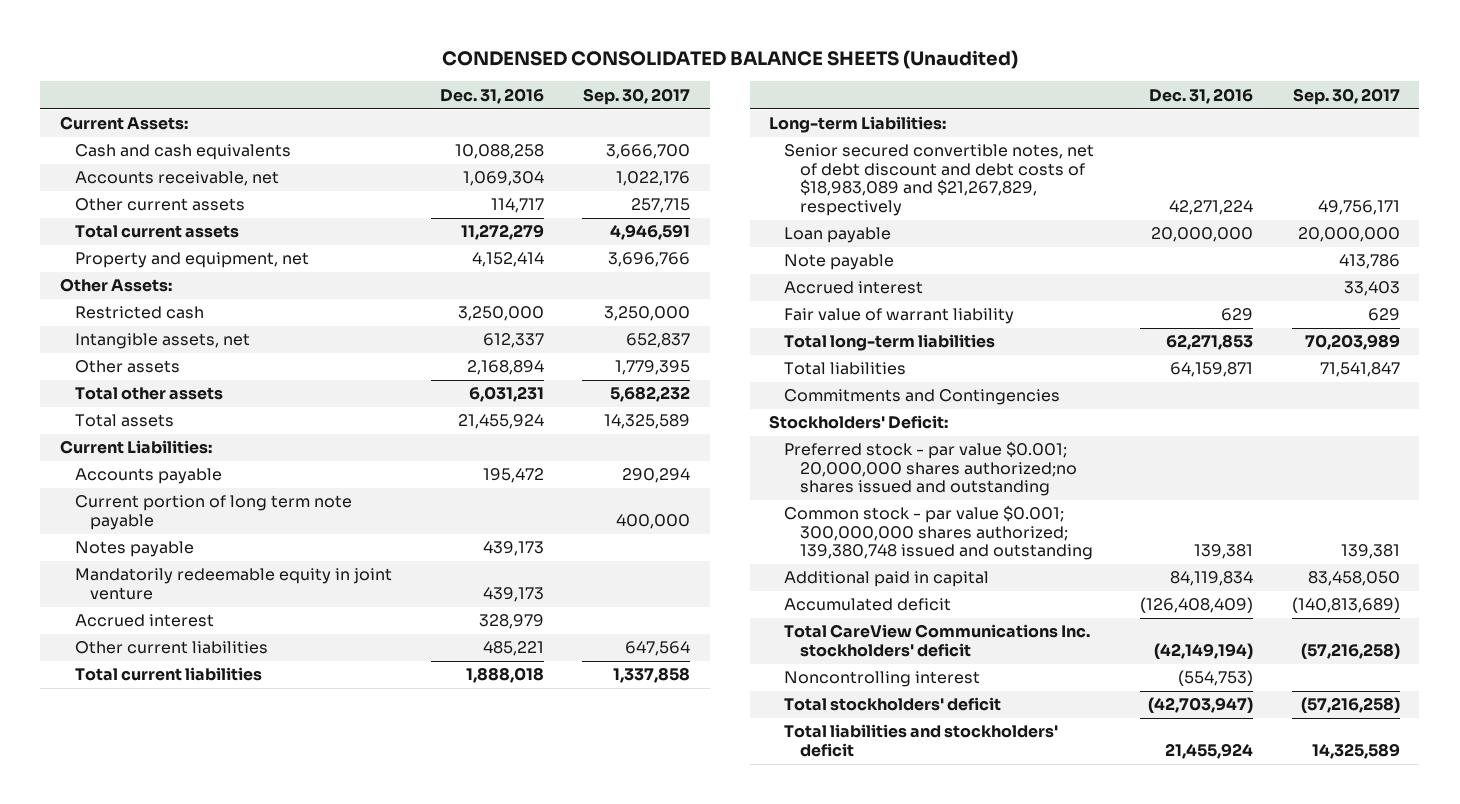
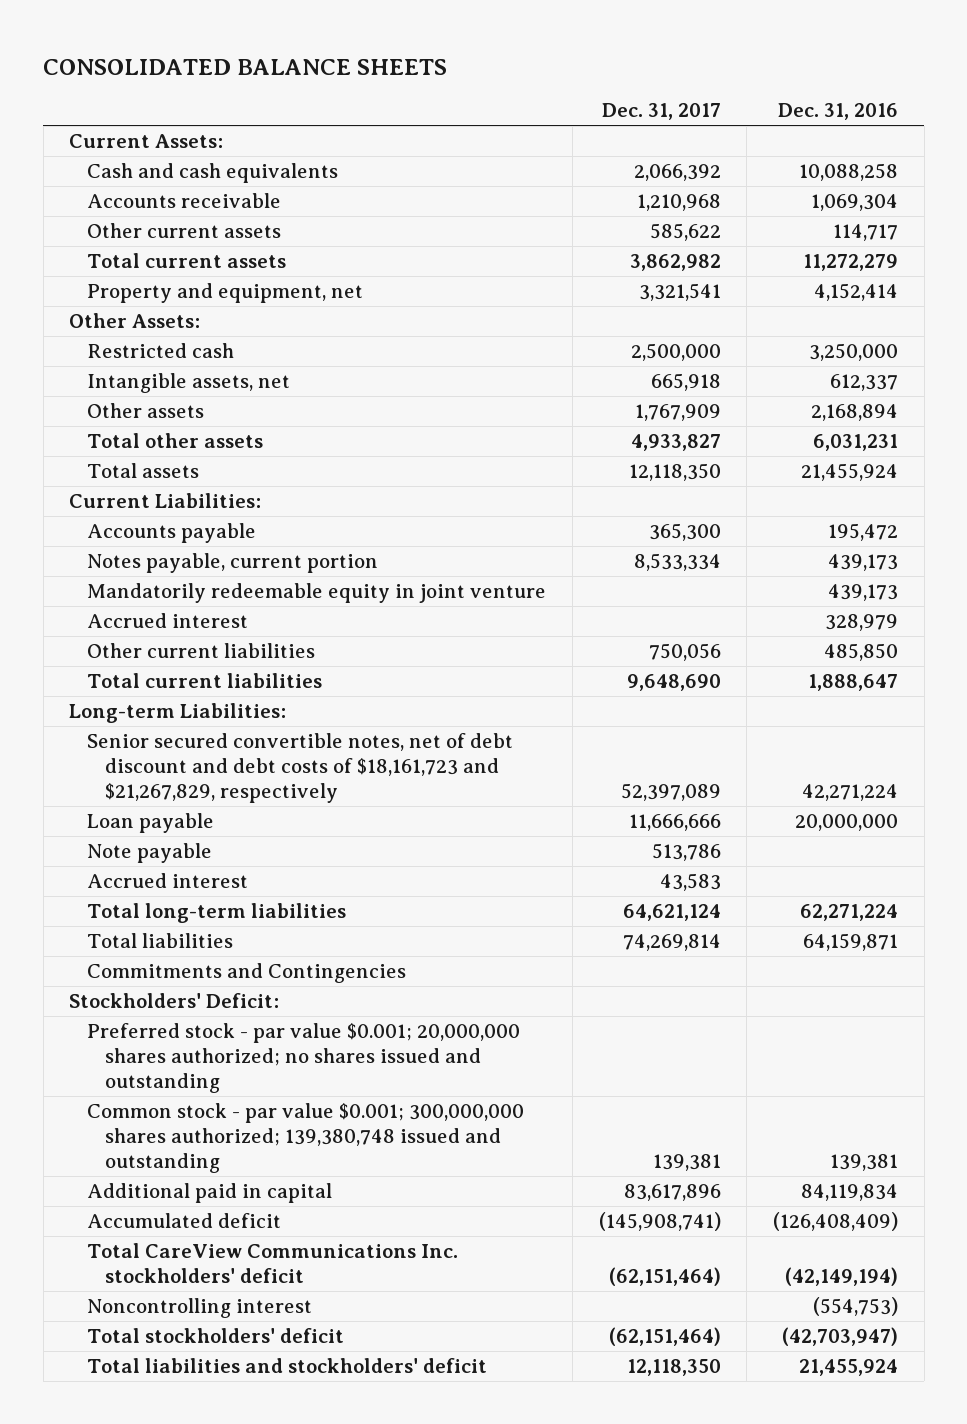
- CONDENSED CONSOLIDATED BALANCE SHEETS (Unaudited)
+ CONSOLIDATED BALANCE SHEETS
- | Dec. 31, 2016 | Sep. 30, 2017
+ | Dec. 31, 2017 | Dec. 31, 2016
- Accounts receivable, net | 1,069,304 | 1,022,176
+ Accounts receivable | 1,210,968 | 1,069,304
- Current portion of long term note payable | | 400,000
- Notes payable | 439,173 |
+ Notes payable, current portion | 8,533,334 | 439,173
- Other current liabilities | 485,221 | 647,564
- Total current liabilities | 1,888,018 | 1,337,858
+ Other current liabilities | 750,056 | 485,850
+ Total current liabilities | 9,648,690 | 1,888,647
- Senior secured convertible notes, net of debt discount and debt costs of $18,983,089 and $21,267,829, respectively | 42,271,224 | 49,756,171
+ Senior secured convertible notes, net of debt discount and debt costs of $18,161,723 and $21,267,829, respectively | 52,397,089 | 42,271,224
- Fair value of warrant liability | 629 | 629
- Total long-term liabilities | 62,271,853 | 70,203,989
+ Total long-term liabilities | 64,621,124 | 62,271,224
- Preferred stock - par value $0.001; 20,000,000 shares authorized;no shares issued and outstanding
+ Preferred stock - par value $0.001; 20,000,000 shares authorized; no shares issued and outstanding

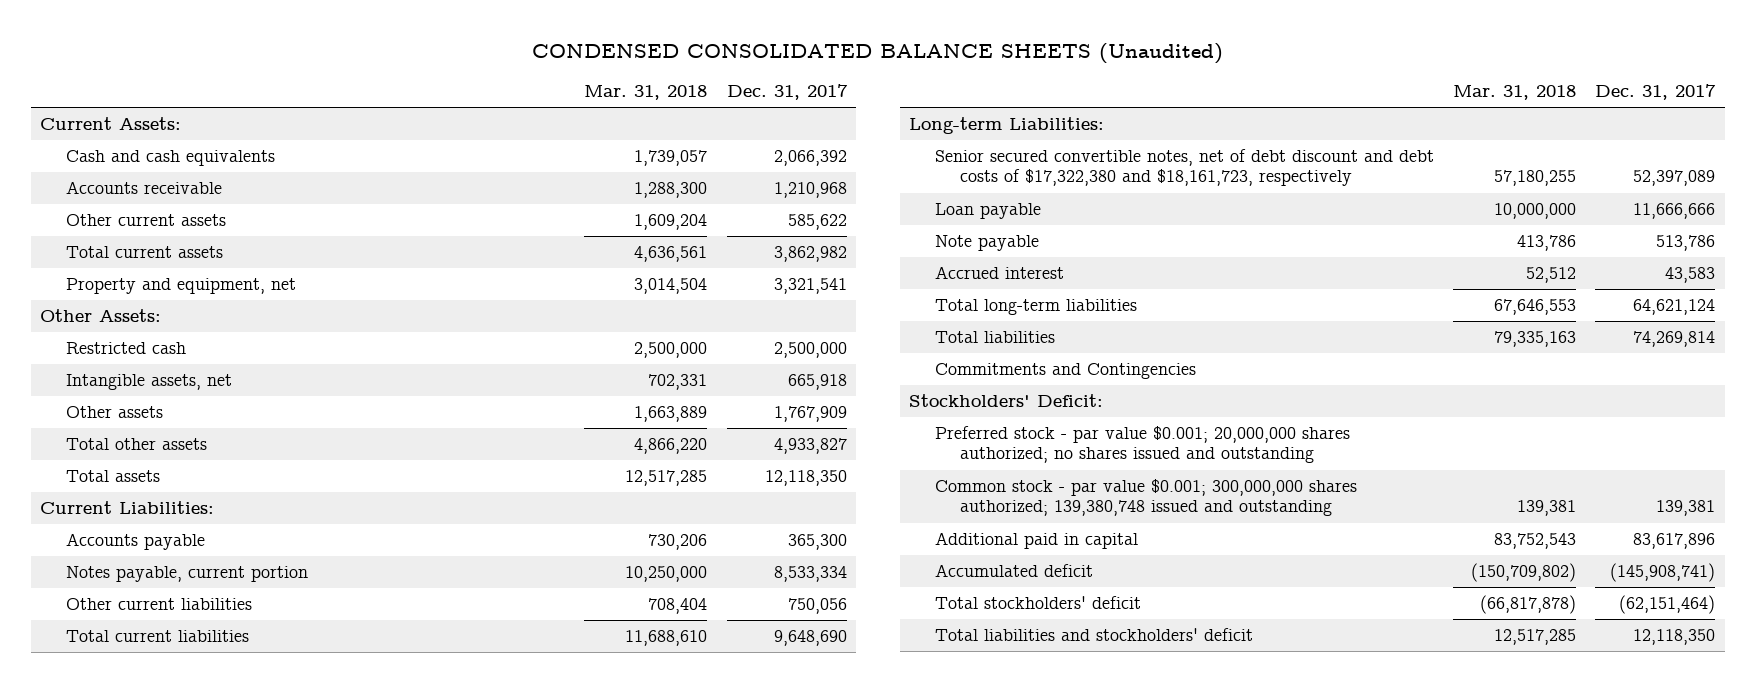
- CONSOLIDATED BALANCE SHEETS
+ CONDENSED CONSOLIDATED BALANCE SHEETS (Unaudited)
- | Dec. 31, 2017 | Dec. 31, 2016
+ | Mar. 31, 2018 | Dec. 31, 2017
- Mandatorily redeemable equity in joint venture | | 439,173
- Accrued interest | | 328,979
- Senior secured convertible notes, net of debt discount and debt costs of $18,161,723 and $21,267,829, respectively | 52,397,089 | 42,271,224
+ Senior secured convertible notes, net of debt discount and debt costs of $17,322,380 and $18,161,723, respectively | 57,180,255 | 52,397,089
- Total CareView Communications Inc. stockholders' deficit | (62,151,464) | (42,149,194)
- Noncontrolling interest | | (554,753)

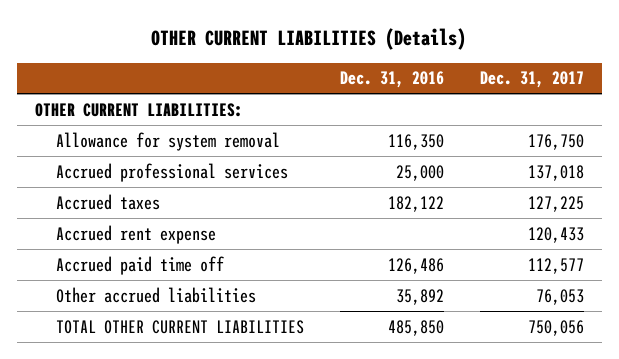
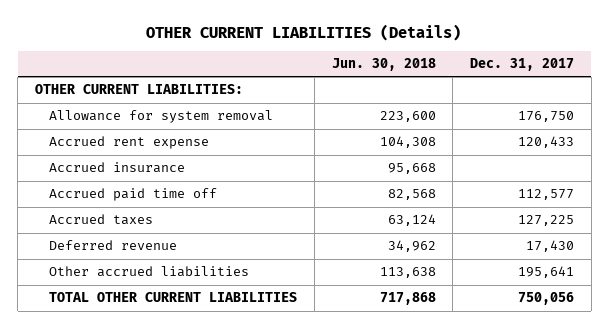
- | Dec. 31, 2016 | Dec. 31, 2017
+ | Jun. 30, 2018 | Dec. 31, 2017
- Accrued professional services | 25,000 | 137,018
+ Accrued insurance | 95,668 |
- Other accrued liabilities | 35,892 | 76,053
moved down: Accrued taxes | 63,124 | 127,225
+ Deferred revenue | 34,962 | 17,430
+ Other accrued liabilities | 113,638 | 195,641

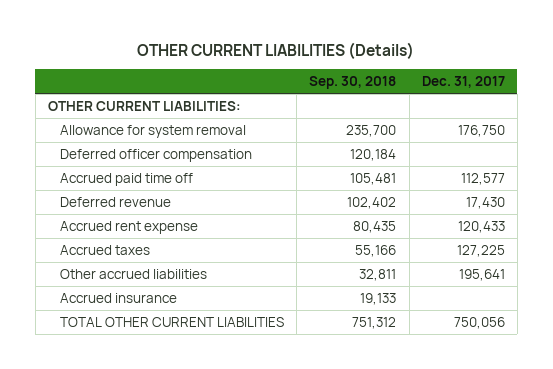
- | Jun. 30, 2018 | Dec. 31, 2017
+ | Sep. 30, 2018 | Dec. 31, 2017
+ Deferred officer compensation | 120,184 |
moved down: Accrued rent expense | 80,435 | 120,433
moved down: Accrued taxes | 55,166 | 127,225
moved down: Accrued insurance | 19,133 |

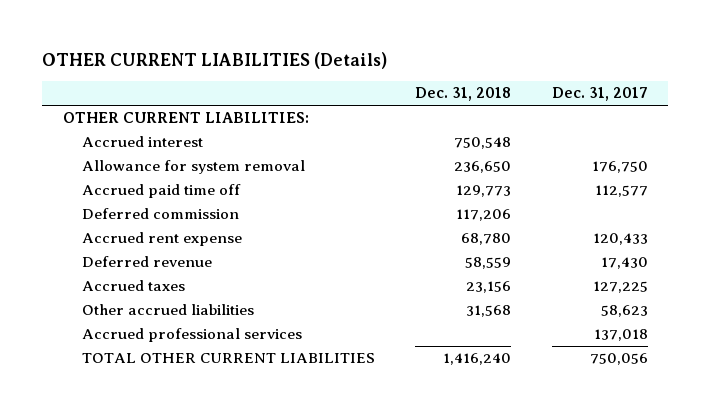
- | Sep. 30, 2018 | Dec. 31, 2017
+ | Dec. 31, 2018 | Dec. 31, 2017
+ Accrued interest | 750,548 |
- Deferred officer compensation | 120,184 |
+ Deferred commission | 117,206 |
moved down: Deferred revenue | 58,559 | 17,430
- Other accrued liabilities | 32,811 | 195,641
- Accrued insurance | 19,133 |
+ Other accrued liabilities | 31,568 | 58,623
+ Accrued professional services | | 137,018

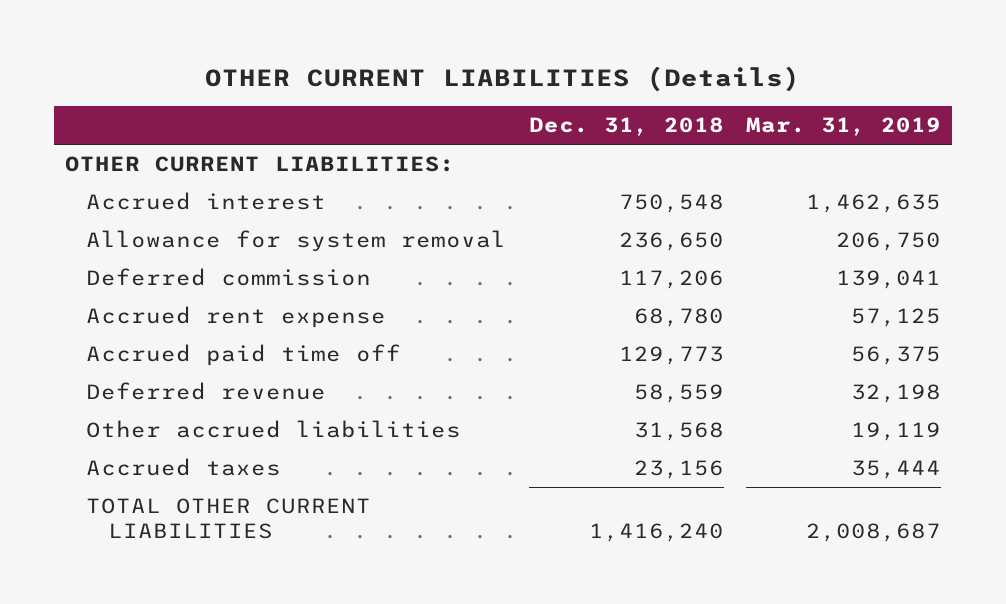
- | Dec. 31, 2018 | Dec. 31, 2017
+ | Dec. 31, 2018 | Mar. 31, 2019
moved down: Accrued paid time off | 129,773 | 56,375
- Accrued professional services | | 137,018
moved down: Accrued taxes | 23,156 | 35,444

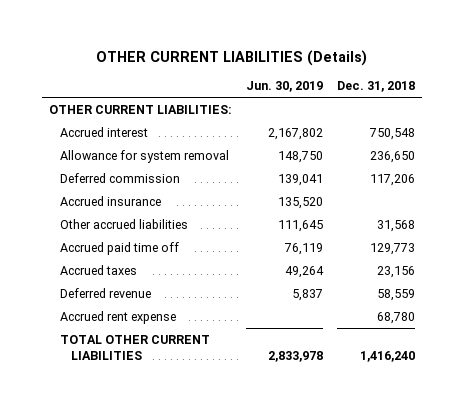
- | Dec. 31, 2018 | Mar. 31, 2019
+ | Jun. 30, 2019 | Dec. 31, 2018
+ Accrued insurance | 135,520 |
moved down: Accrued paid time off | 76,119 | 129,773
moved down: Deferred revenue | 5,837 | 58,559
moved down: Accrued rent expense | | 68,780

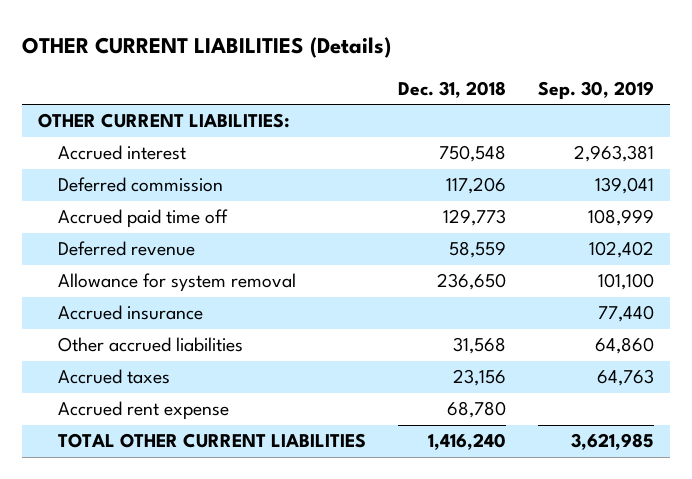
- | Jun. 30, 2019 | Dec. 31, 2018
+ | Dec. 31, 2018 | Sep. 30, 2019
moved up: Accrued paid time off | 129,773 | 108,999
moved up: Deferred revenue | 58,559 | 102,402
moved down: Allowance for system removal | 236,650 | 101,100

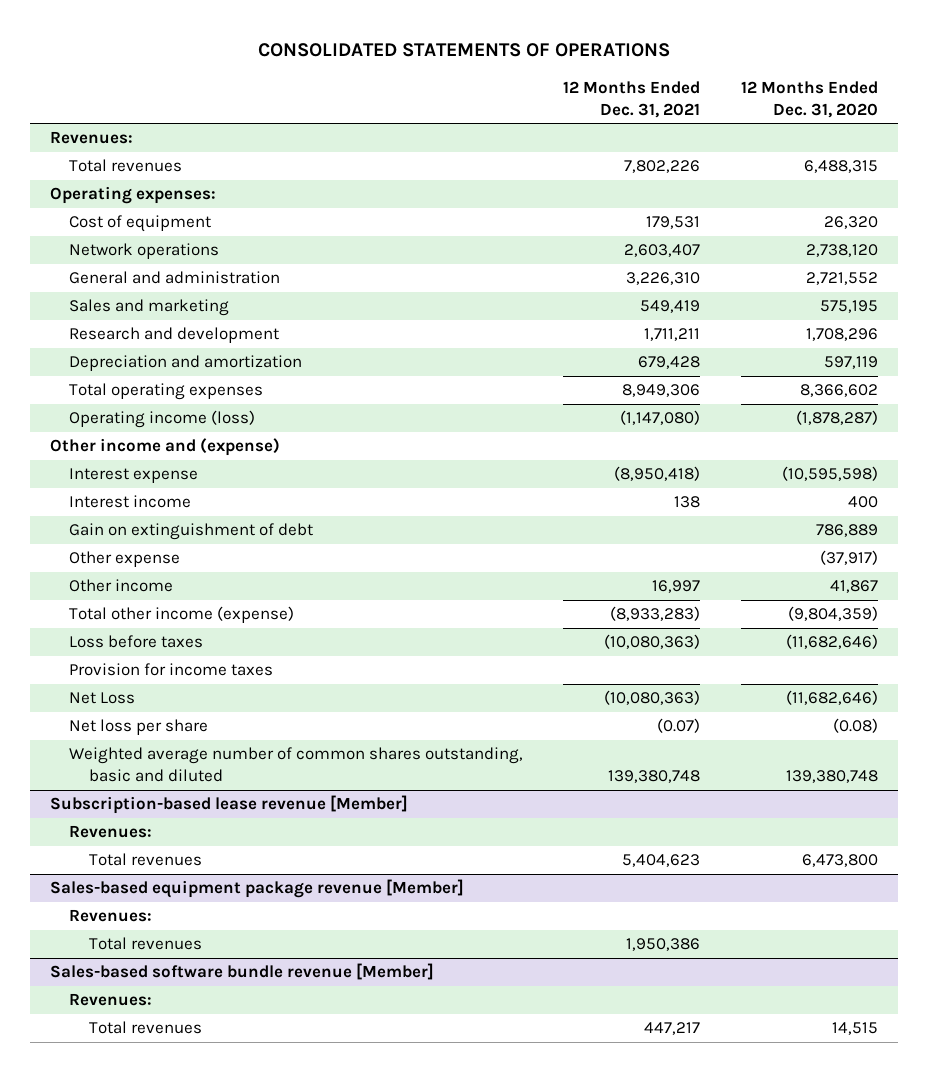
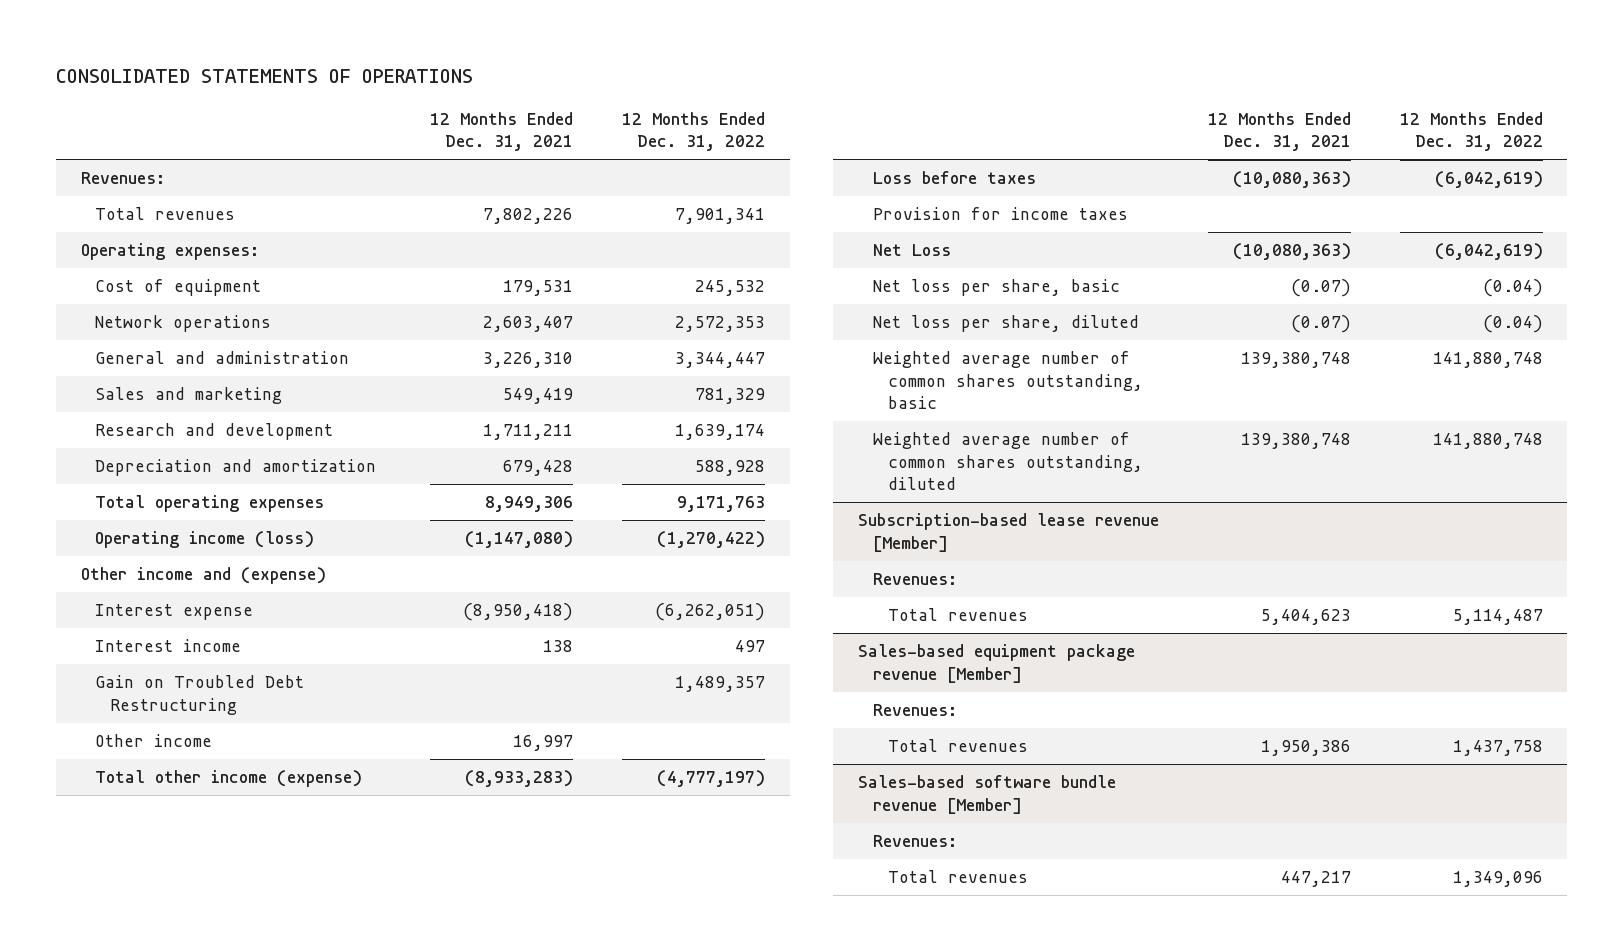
- | 12 Months Ended Dec. 31, 2021 | 12 Months Ended Dec. 31, 2020
+ | 12 Months Ended Dec. 31, 2021 | 12 Months Ended Dec. 31, 2022
- Gain on extinguishment of debt | | 786,889
- Other expense | | (37,917)
+ Gain on Troubled Debt Restructuring | | 1,489,357
- Net loss per share | (0.07) | (0.08)
- Weighted average number of common shares outstanding, basic and diluted | 139,380,748 | 139,380,748
+ Net loss per share, basic | (0.07) | (0.04)
+ Net loss per share, diluted | (0.07) | (0.04)
+ Weighted average number of common shares outstanding, basic | 139,380,748 | 141,880,748
+ Weighted average number of common shares outstanding, diluted | 139,380,748 | 141,880,748

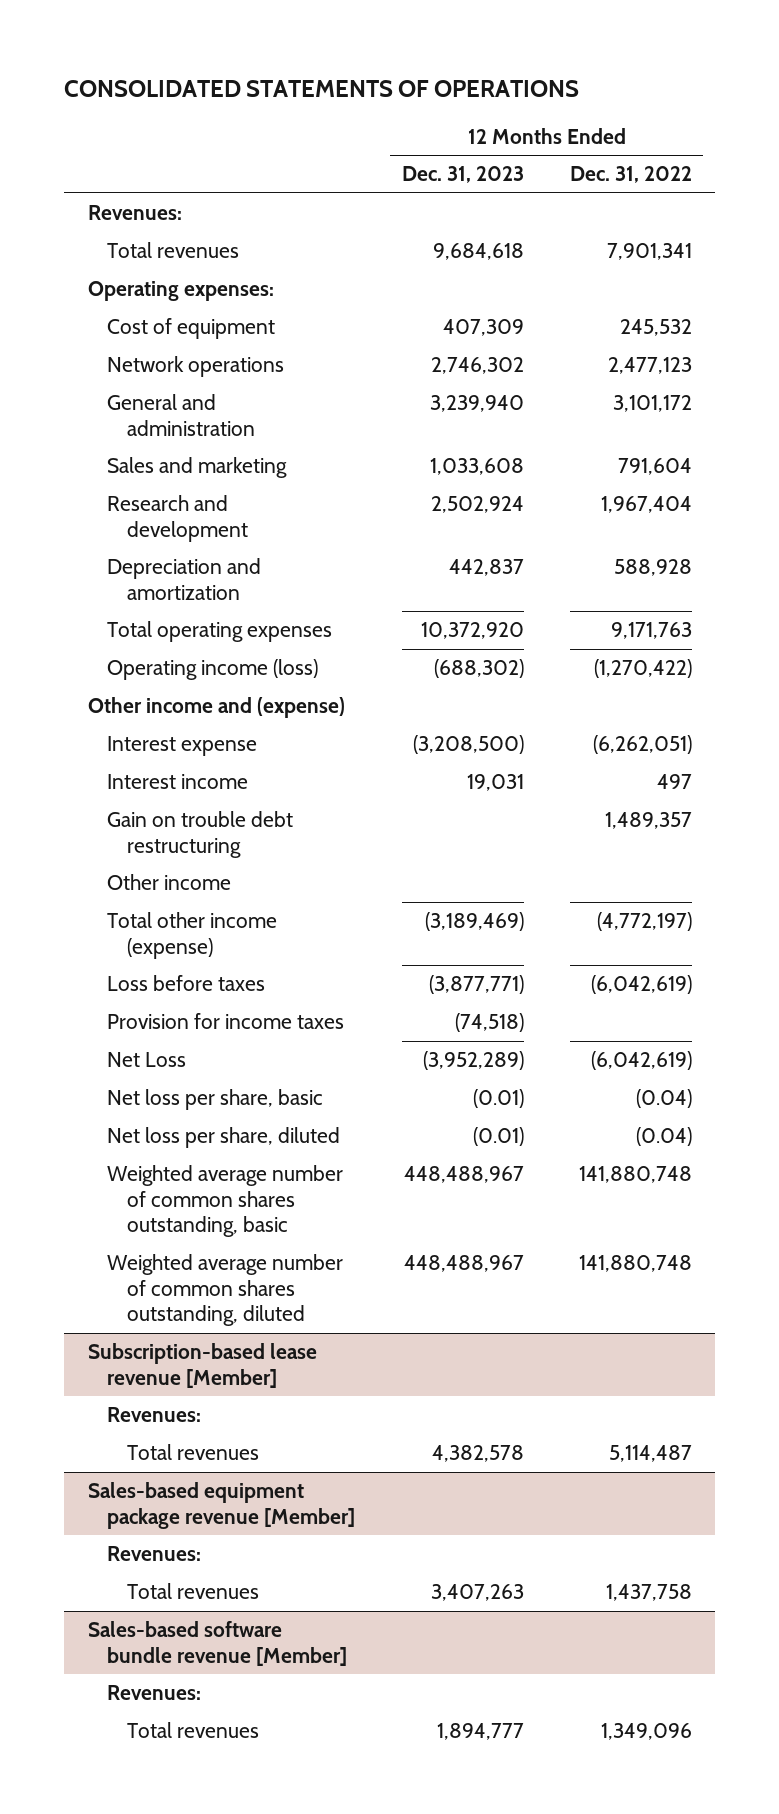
- | 12 Months Ended Dec. 31, 2021 | 12 Months Ended Dec. 31, 2022
+ | 12 Months Ended Dec. 31, 2023 | 12 Months Ended Dec. 31, 2022
- Network operations | 2,603,407 | 2,572,353
- General and administration | 3,226,310 | 3,344,447
- Sales and marketing | 549,419 | 781,329
- Research and development | 1,711,211 | 1,639,174
+ Network operations | 2,746,302 | 2,477,123
+ General and administration | 3,239,940 | 3,101,172
+ Sales and marketing | 1,033,608 | 791,604
+ Research and development | 2,502,924 | 1,967,404
- Gain on Troubled Debt Restructuring | | 1,489,357
+ Gain on trouble debt restructuring | | 1,489,357
- Total other income (expense) | (8,933,283) | (4,777,197)
+ Total other income (expense) | (3,189,469) | (4,772,197)

